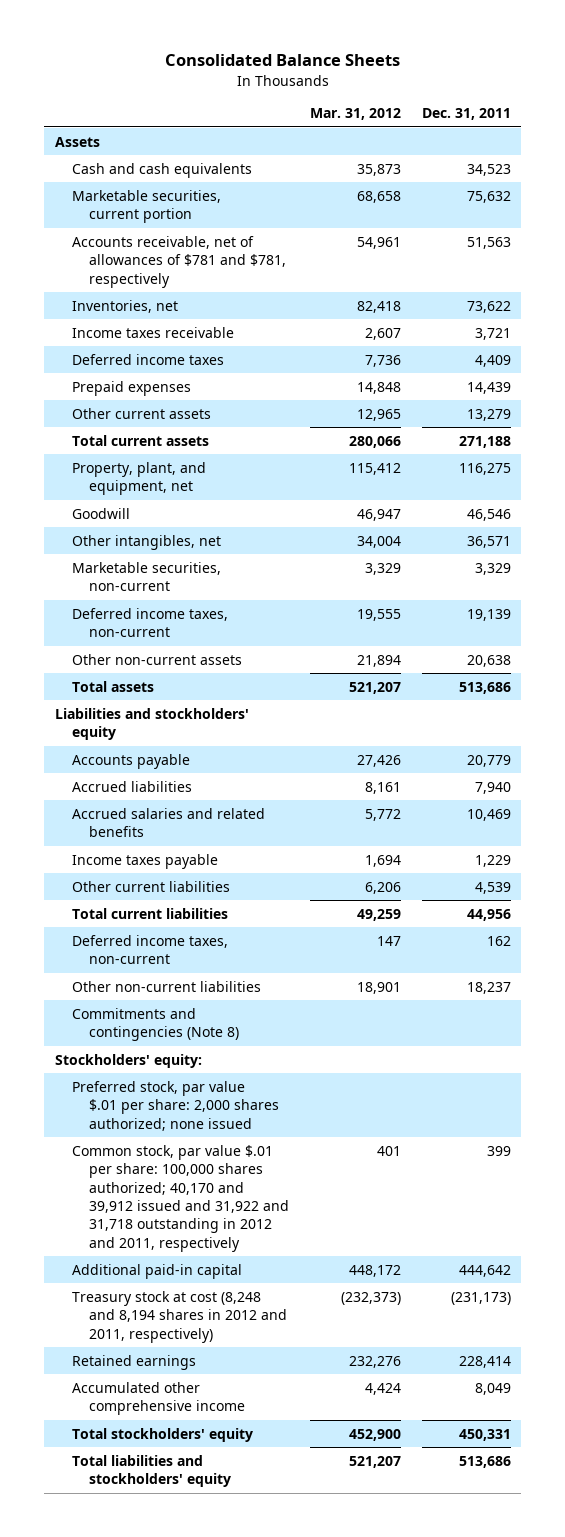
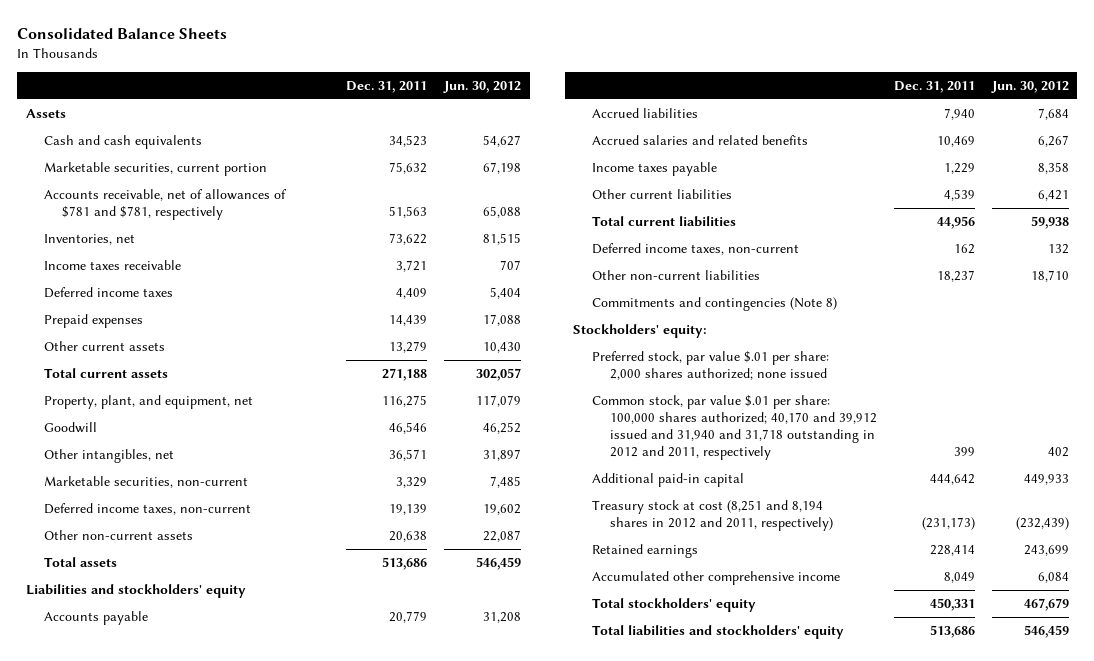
- | Mar. 31, 2012 | Dec. 31, 2011
+ | Dec. 31, 2011 | Jun. 30, 2012
- Common stock, par value $.01 per share: 100,000 shares authorized; 40,170 and 39,912 issued and 31,922 and 31,718 outstanding in 2012 and 2011, respectively | 401 | 399
+ Common stock, par value $.01 per share: 100,000 shares authorized; 40,170 and 39,912 issued and 31,940 and 31,718 outstanding in 2012 and 2011, respectively | 399 | 402
- Treasury stock at cost (8,248 and 8,194 shares in 2012 and 2011, respectively) | (232,373) | (231,173)
+ Treasury stock at cost (8,251 and 8,194 shares in 2012 and 2011, respectively) | (231,173) | (232,439)

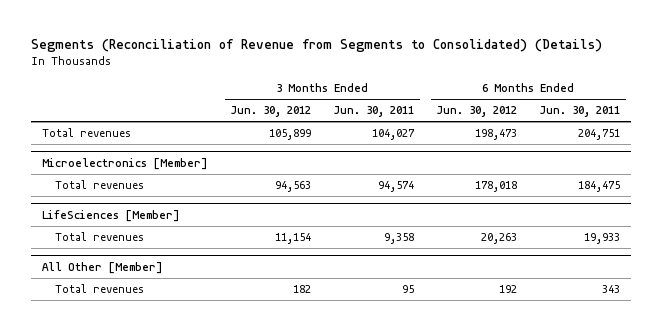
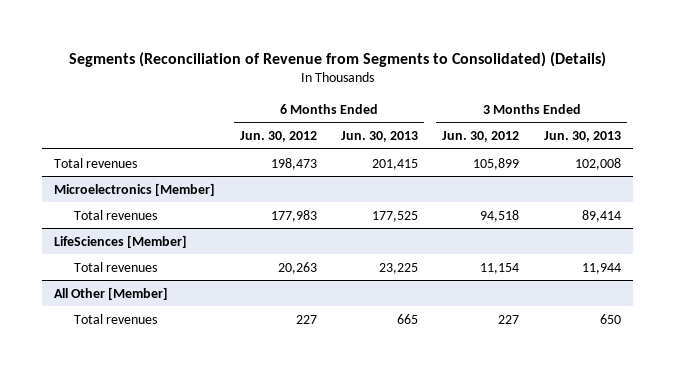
- | 3 Months Ended Jun. 30, 2012 | 3 Months Ended Jun. 30, 2011 | 6 Months Ended Jun. 30, 2012 | 6 Months Ended Jun. 30, 2011
+ | 6 Months Ended Jun. 30, 2012 | 6 Months Ended Jun. 30, 2013 | 3 Months Ended Jun. 30, 2012 | 3 Months Ended Jun. 30, 2013
@ Microelectronics [Member]
- Total revenues | 94,563 | 94,574 | 178,018 | 184,475
+ Total revenues | 177,983 | 177,525 | 94,518 | 89,414
@ All Other [Member]
- Total revenues | 182 | 95 | 192 | 343
+ Total revenues | 227 | 665 | 227 | 650

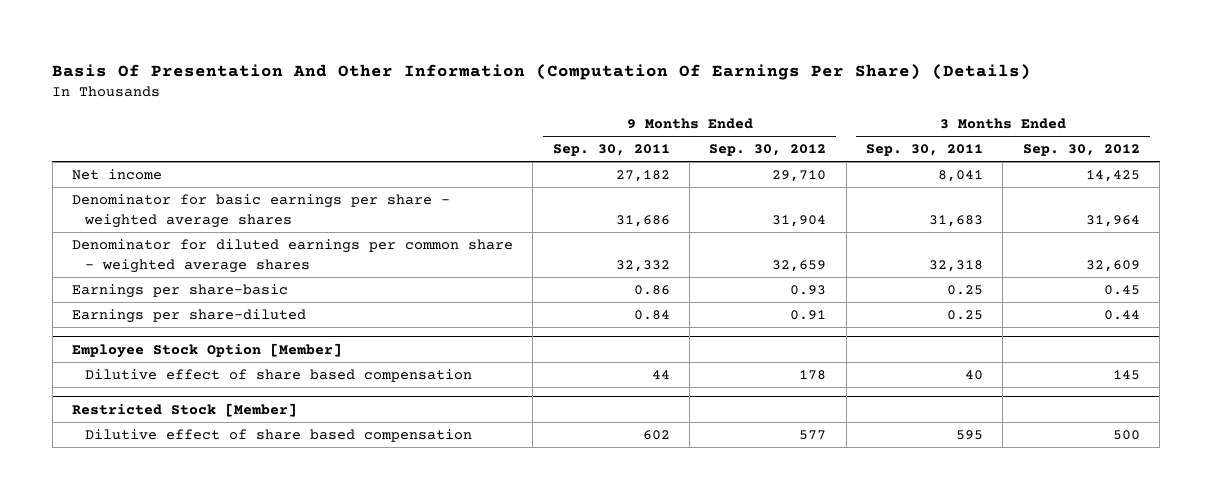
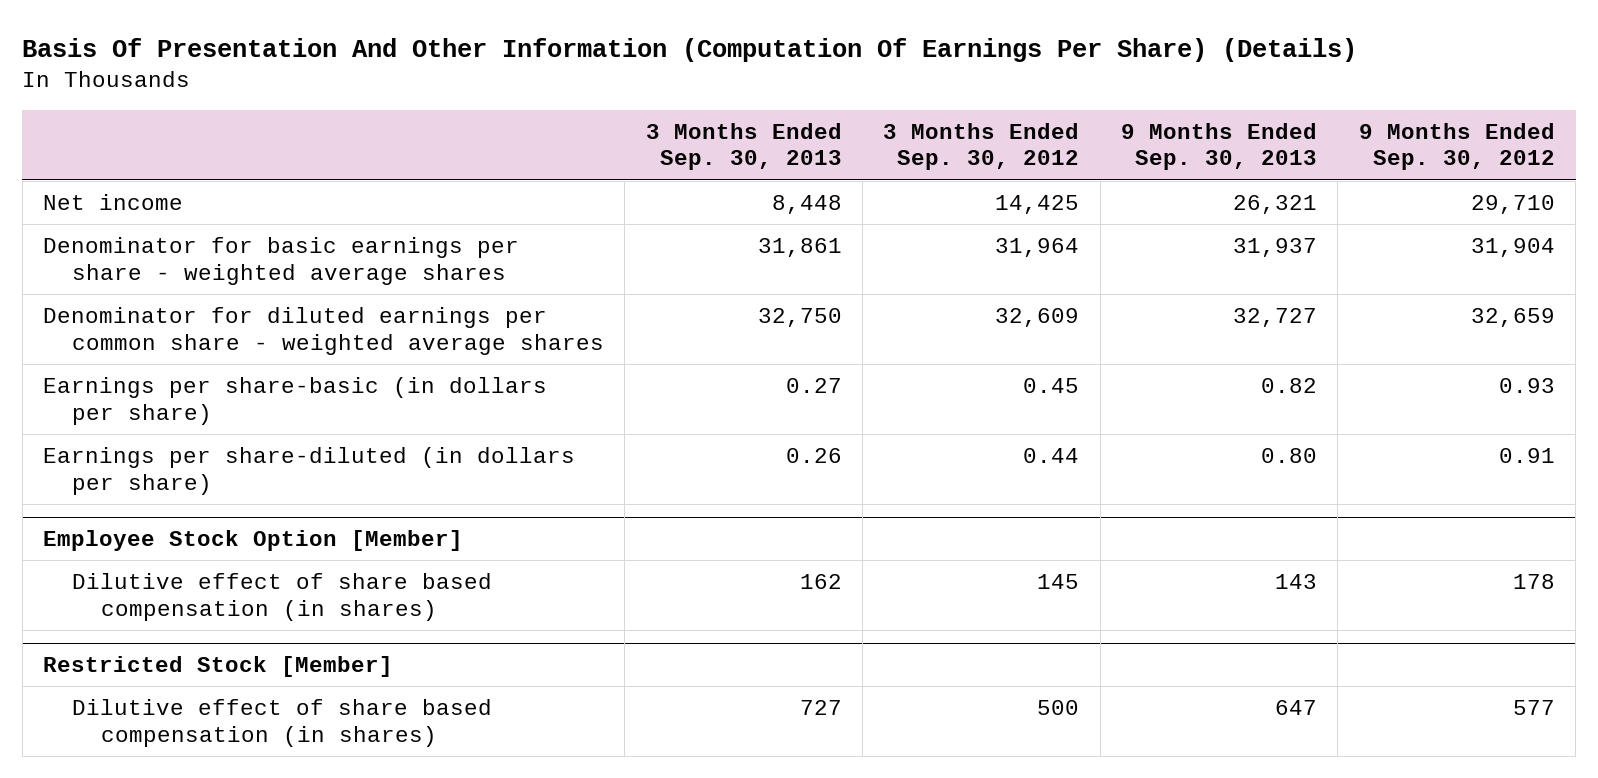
- | 9 Months Ended Sep. 30, 2011 | 9 Months Ended Sep. 30, 2012 | 3 Months Ended Sep. 30, 2011 | 3 Months Ended Sep. 30, 2012
+ | 3 Months Ended Sep. 30, 2013 | 3 Months Ended Sep. 30, 2012 | 9 Months Ended Sep. 30, 2013 | 9 Months Ended Sep. 30, 2012
- Earnings per share-basic | 0.86 | 0.93 | 0.25 | 0.45
- Earnings per share-diluted | 0.84 | 0.91 | 0.25 | 0.44
+ Earnings per share-basic (in dollars per share) | 0.27 | 0.45 | 0.82 | 0.93
+ Earnings per share-diluted (in dollars per share) | 0.26 | 0.44 | 0.80 | 0.91
@ Employee Stock Option [Member]
- Dilutive effect of share based compensation | 44 | 178 | 40 | 145
+ Dilutive effect of share based compensation (in shares) | 162 | 145 | 143 | 178
@ Restricted Stock [Member]
- Dilutive effect of share based compensation | 602 | 577 | 595 | 500
+ Dilutive effect of share based compensation (in shares) | 727 | 500 | 647 | 577

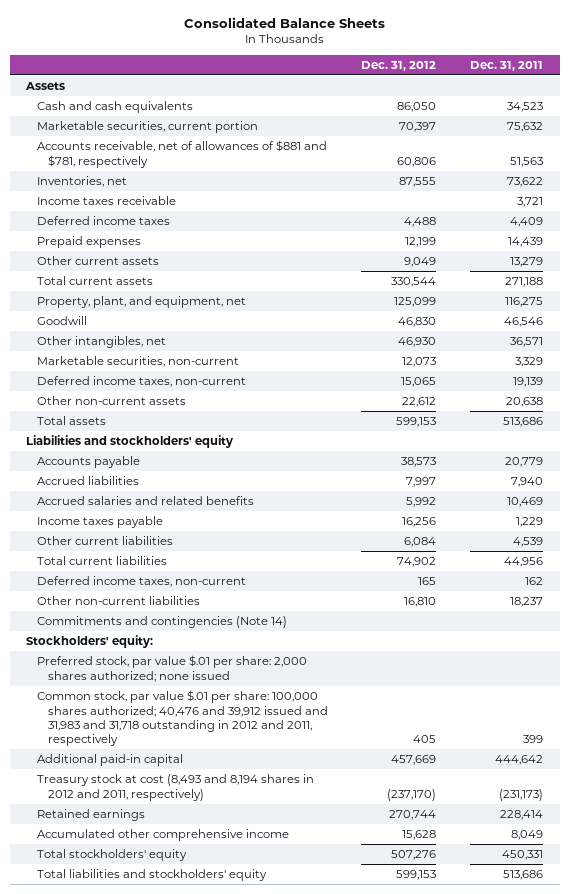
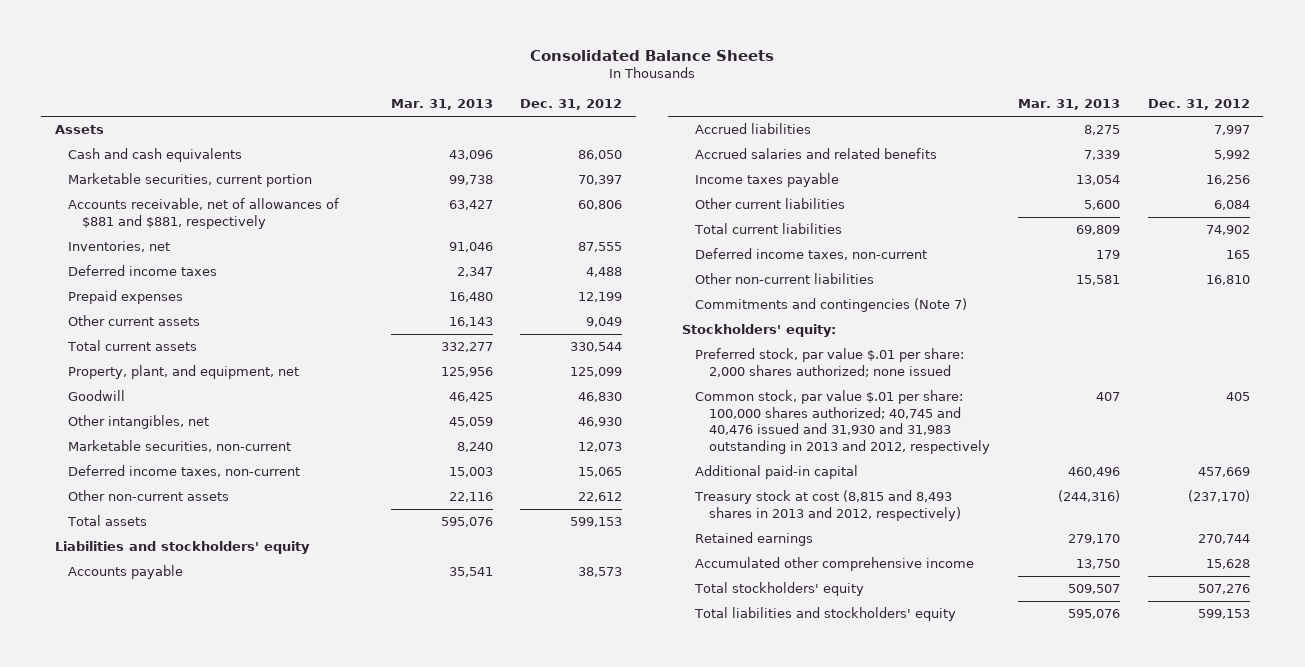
- | Dec. 31, 2012 | Dec. 31, 2011
+ | Mar. 31, 2013 | Dec. 31, 2012
- Accounts receivable, net of allowances of $881 and $781, respectively | 60,806 | 51,563
+ Accounts receivable, net of allowances of $881 and $881, respectively | 63,427 | 60,806
- Income taxes receivable | | 3,721
- Commitments and contingencies (Note 14)
+ Commitments and contingencies (Note 7)
- Common stock, par value $.01 per share: 100,000 shares authorized; 40,476 and 39,912 issued and 31,983 and 31,718 outstanding in 2012 and 2011, respectively | 405 | 399
+ Common stock, par value $.01 per share: 100,000 shares authorized; 40,745 and 40,476 issued and 31,930 and 31,983 outstanding in 2013 and 2012, respectively | 407 | 405
- Treasury stock at cost (8,493 and 8,194 shares in 2012 and 2011, respectively) | (237,170) | (231,173)
+ Treasury stock at cost (8,815 and 8,493 shares in 2013 and 2012, respectively) | (244,316) | (237,170)

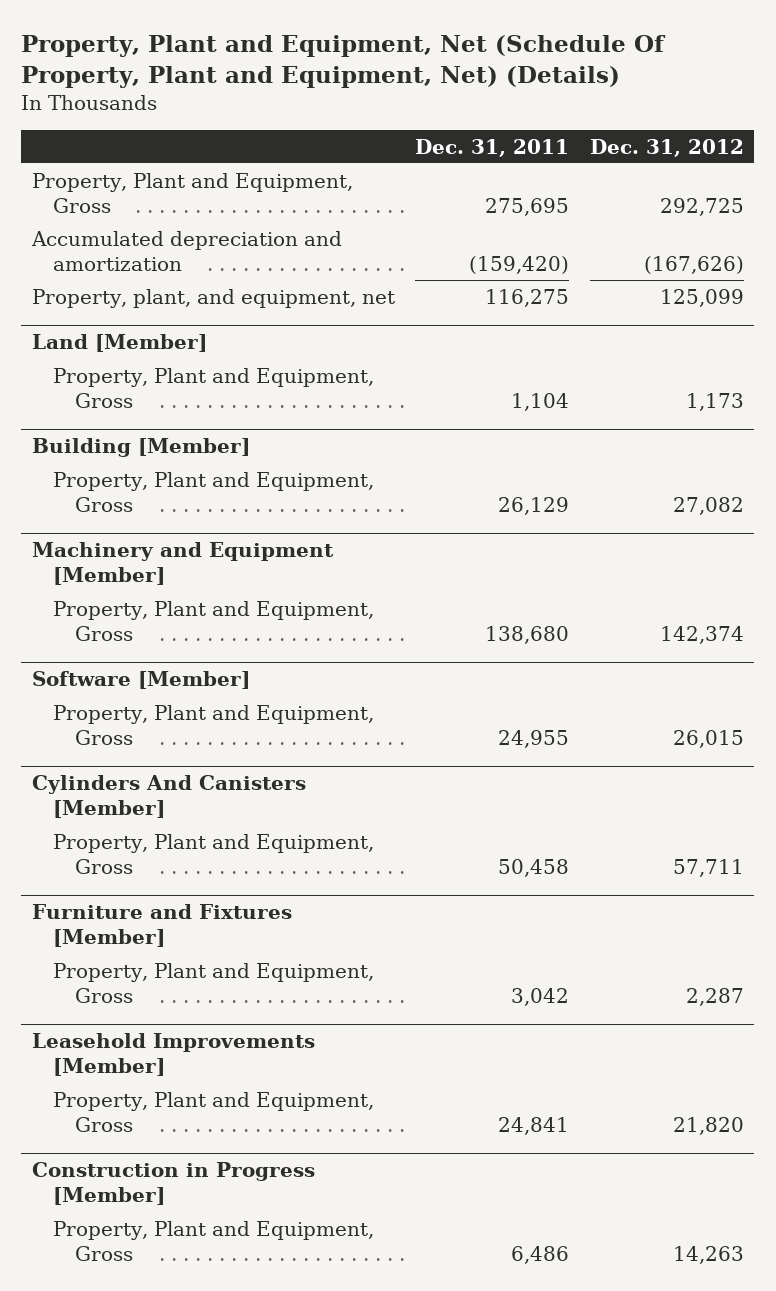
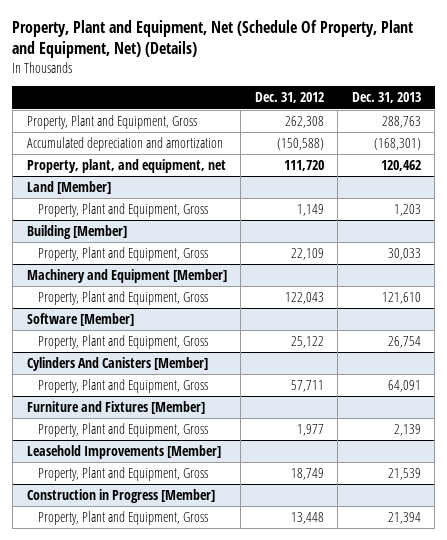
- | Dec. 31, 2011 | Dec. 31, 2012
+ | Dec. 31, 2012 | Dec. 31, 2013
- Property, Plant and Equipment, Gross | 275,695 | 292,725
- Accumulated depreciation and amortization | (159,420) | (167,626)
- Property, plant, and equipment, net | 116,275 | 125,099
+ Property, Plant and Equipment, Gross | 262,308 | 288,763
+ Accumulated depreciation and amortization | (150,588) | (168,301)
+ Property, plant, and equipment, net | 111,720 | 120,462
@ Land [Member]
- Property, Plant and Equipment, Gross | 1,104 | 1,173
+ Property, Plant and Equipment, Gross | 1,149 | 1,203
@ Building [Member]
- Property, Plant and Equipment, Gross | 26,129 | 27,082
+ Property, Plant and Equipment, Gross | 22,109 | 30,033
@ Machinery and Equipment [Member]
- Property, Plant and Equipment, Gross | 138,680 | 142,374
+ Property, Plant and Equipment, Gross | 122,043 | 121,610
@ Software [Member]
- Property, Plant and Equipment, Gross | 24,955 | 26,015
+ Property, Plant and Equipment, Gross | 25,122 | 26,754
@ Furniture and Fixtures [Member]
- Property, Plant and Equipment, Gross | 3,042 | 2,287
+ Property, Plant and Equipment, Gross | 1,977 | 2,139
@ Leasehold Improvements [Member]
- Property, Plant and Equipment, Gross | 24,841 | 21,820
+ Property, Plant and Equipment, Gross | 18,749 | 21,539
@ Construction in Progress [Member]
- Property, Plant and Equipment, Gross | 6,486 | 14,263
+ Property, Plant and Equipment, Gross | 13,448 | 21,394

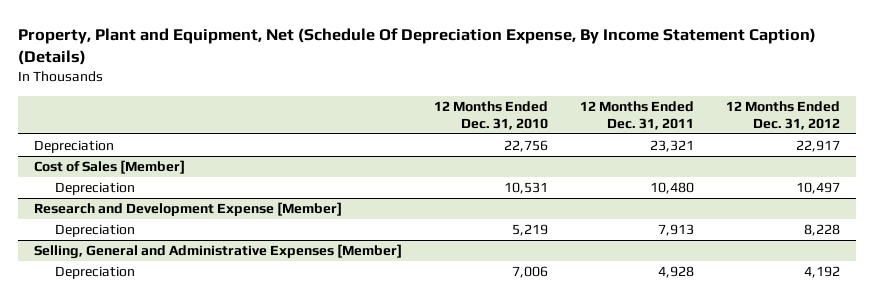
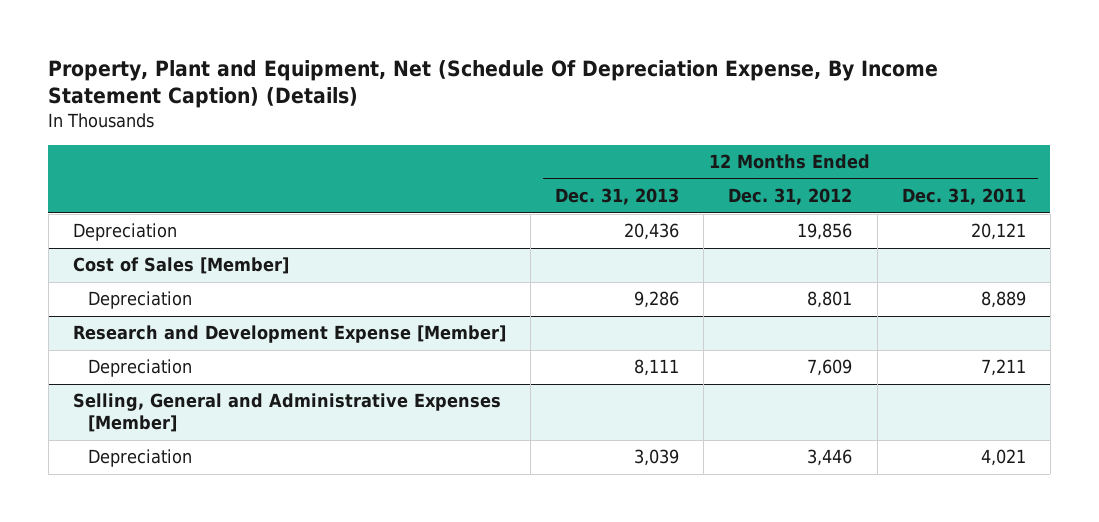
- | 12 Months Ended Dec. 31, 2010 | 12 Months Ended Dec. 31, 2011 | 12 Months Ended Dec. 31, 2012
+ | 12 Months Ended Dec. 31, 2013 | 12 Months Ended Dec. 31, 2012 | 12 Months Ended Dec. 31, 2011
- Depreciation | 22,756 | 23,321 | 22,917
+ Depreciation | 20,436 | 19,856 | 20,121
@ Cost of Sales [Member]
- Depreciation | 10,531 | 10,480 | 10,497
+ Depreciation | 9,286 | 8,801 | 8,889
@ Research and Development Expense [Member]
- Depreciation | 5,219 | 7,913 | 8,228
+ Depreciation | 8,111 | 7,609 | 7,211
@ Selling, General and Administrative Expenses [Member]
- Depreciation | 7,006 | 4,928 | 4,192
+ Depreciation | 3,039 | 3,446 | 4,021

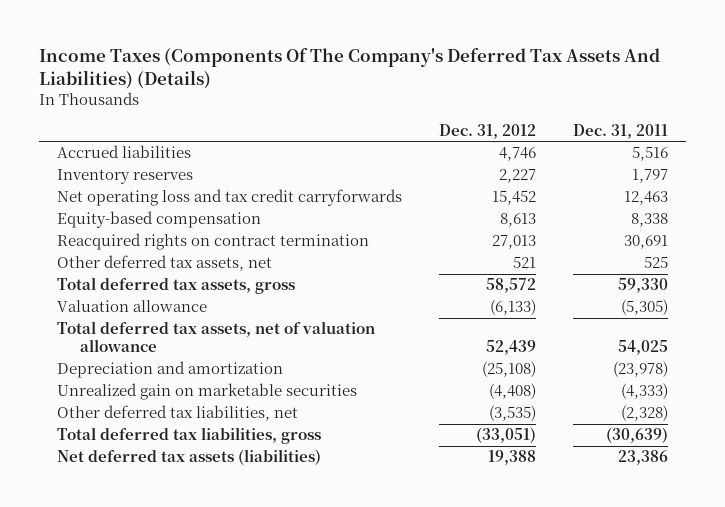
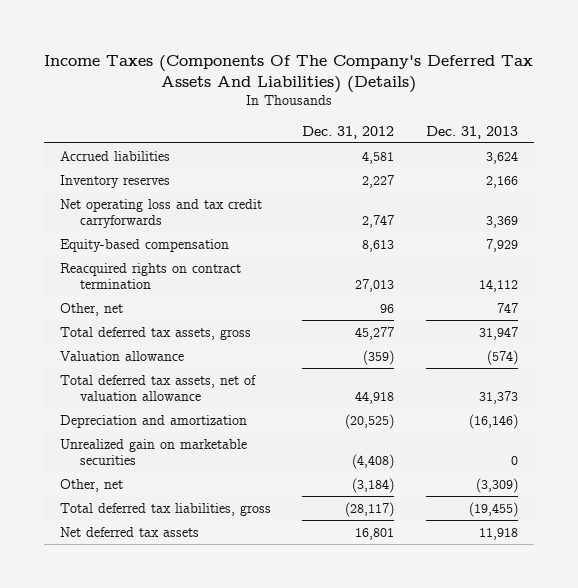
- | Dec. 31, 2012 | Dec. 31, 2011
+ | Dec. 31, 2012 | Dec. 31, 2013
- Accrued liabilities | 4,746 | 5,516
+ Accrued liabilities | 4,581 | 3,624
- Net operating loss and tax credit carryforwards | 15,452 | 12,463
+ Net operating loss and tax credit carryforwards | 2,747 | 3,369
- Other deferred tax assets, net | 521 | 525
- Total deferred tax assets, gross | 58,572 | 59,330
- Valuation allowance | (6,133) | (5,305)
- Total deferred tax assets, net of valuation allowance | 52,439 | 54,025
- Depreciation and amortization | (25,108) | (23,978)
+ Other, net | 96 | 747
+ Total deferred tax assets, gross | 45,277 | 31,947
+ Valuation allowance | (359) | (574)
+ Total deferred tax assets, net of valuation allowance | 44,918 | 31,373
+ Depreciation and amortization | (20,525) | (16,146)
- Other deferred tax liabilities, net | (3,535) | (2,328)
- Total deferred tax liabilities, gross | (33,051) | (30,639)
- Net deferred tax assets (liabilities) | 19,388 | 23,386
+ Other, net | (3,184) | (3,309)
+ Total deferred tax liabilities, gross | (28,117) | (19,455)
+ Net deferred tax assets | 16,801 | 11,918

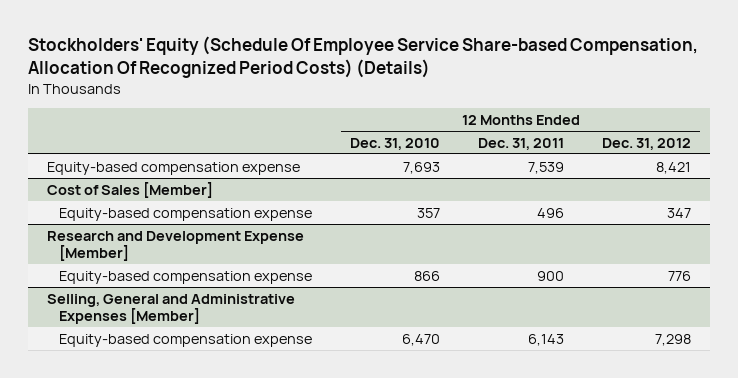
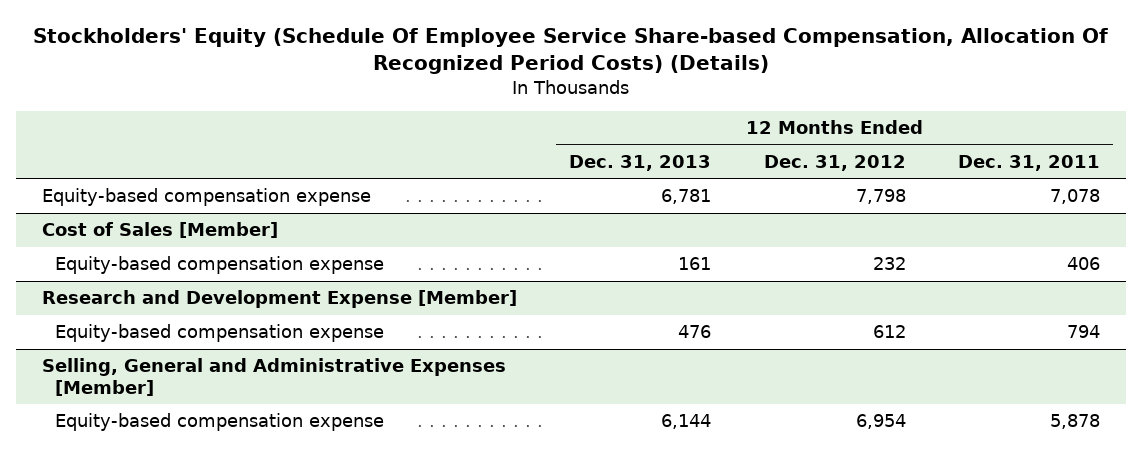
- | 12 Months Ended Dec. 31, 2010 | 12 Months Ended Dec. 31, 2011 | 12 Months Ended Dec. 31, 2012
+ | 12 Months Ended Dec. 31, 2013 | 12 Months Ended Dec. 31, 2012 | 12 Months Ended Dec. 31, 2011
- Equity-based compensation expense | 7,693 | 7,539 | 8,421
+ Equity-based compensation expense | 6,781 | 7,798 | 7,078
@ Cost of Sales [Member]
- Equity-based compensation expense | 357 | 496 | 347
+ Equity-based compensation expense | 161 | 232 | 406
@ Research and Development Expense [Member]
- Equity-based compensation expense | 866 | 900 | 776
+ Equity-based compensation expense | 476 | 612 | 794
@ Selling, General and Administrative Expenses [Member]
- Equity-based compensation expense | 6,470 | 6,143 | 7,298
+ Equity-based compensation expense | 6,144 | 6,954 | 5,878

